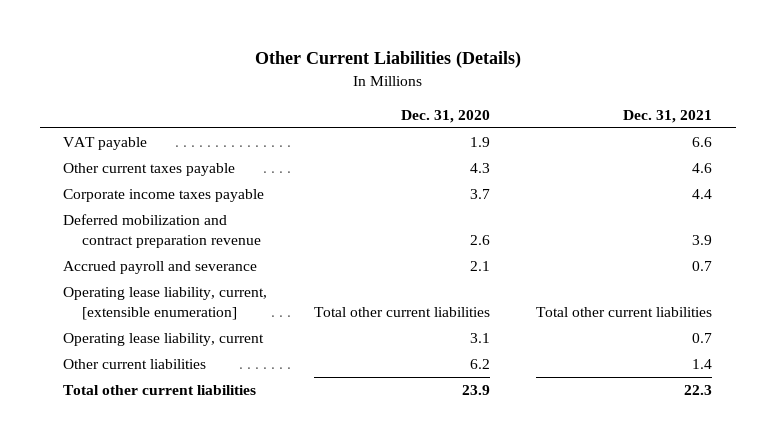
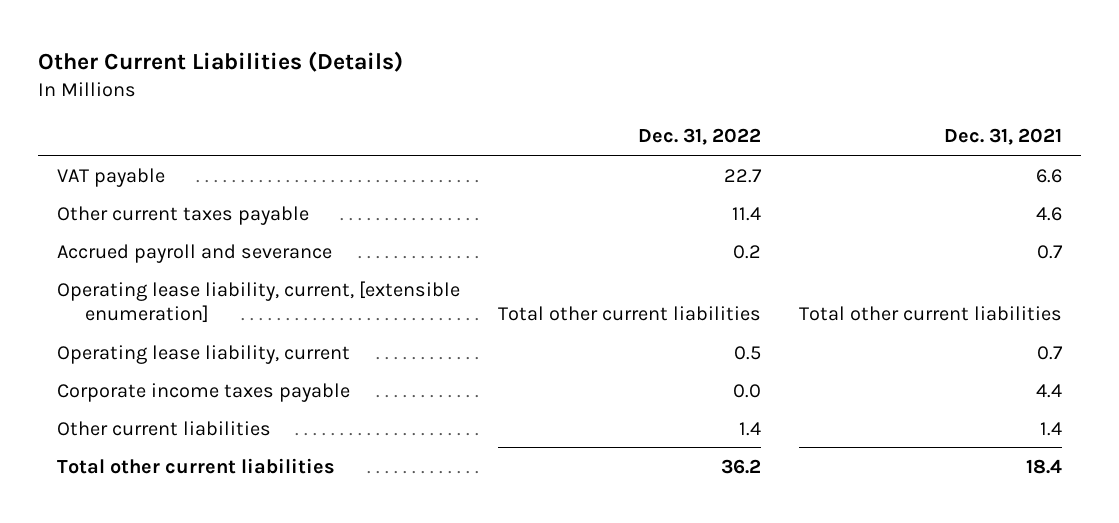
- | Dec. 31, 2020 | Dec. 31, 2021
+ | Dec. 31, 2022 | Dec. 31, 2021
- Deferred mobilization and contract preparation revenue | 2.6 | 3.9
moved down: Corporate income taxes payable | 0.0 | 4.4
- Total other current liabilities | 23.9 | 22.3
+ Total other current liabilities | 36.2 | 18.4

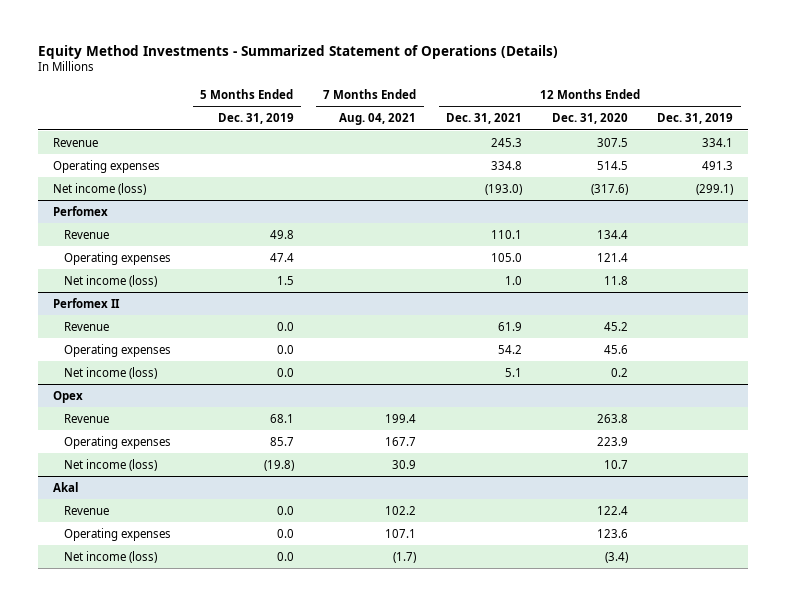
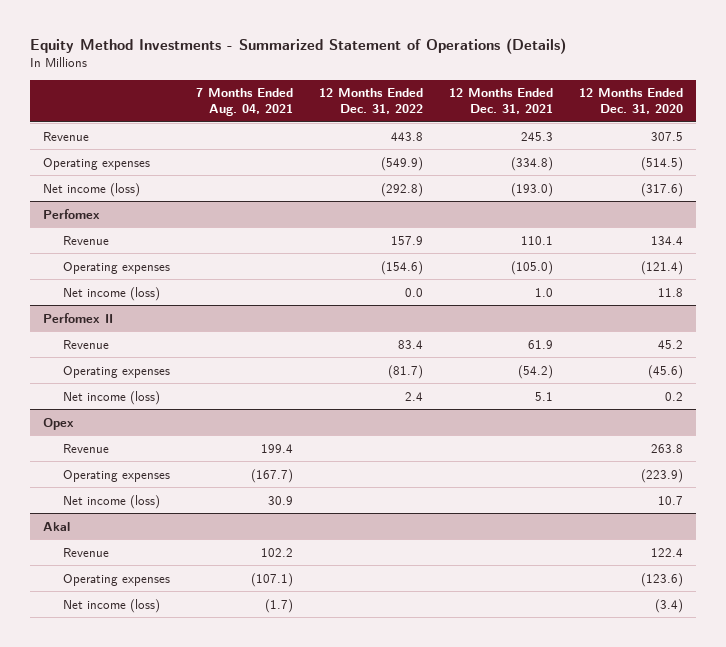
- | 5 Months Ended Dec. 31, 2019 | 7 Months Ended Aug. 04, 2021 | 12 Months Ended Dec. 31, 2021 | 12 Months Ended Dec. 31, 2020 | 12 Months Ended Dec. 31, 2019
+ | 7 Months Ended Aug. 04, 2021 | 12 Months Ended Dec. 31, 2022 | 12 Months Ended Dec. 31, 2021 | 12 Months Ended Dec. 31, 2020
- Operating expenses | | | 334.8 | 514.5 | 491.3
+ Operating expenses | | (549.9) | (334.8) | (514.5)
@ Perfomex
- Operating expenses | 47.4 | | 105.0 | 121.4 |
+ Operating expenses | | (154.6) | (105.0) | (121.4)
@ Perfomex II
- Operating expenses | 0.0 | | 54.2 | 45.6 |
+ Operating expenses | | (81.7) | (54.2) | (45.6)
@ Opex
- Operating expenses | 85.7 | 167.7 | | 223.9 |
+ Operating expenses | (167.7) | | | (223.9)
@ Akal
- Operating expenses | 0.0 | 107.1 | | 123.6 |
+ Operating expenses | (107.1) | | | (123.6)

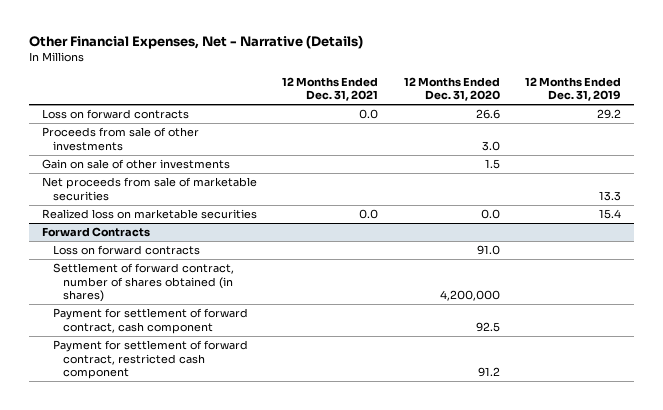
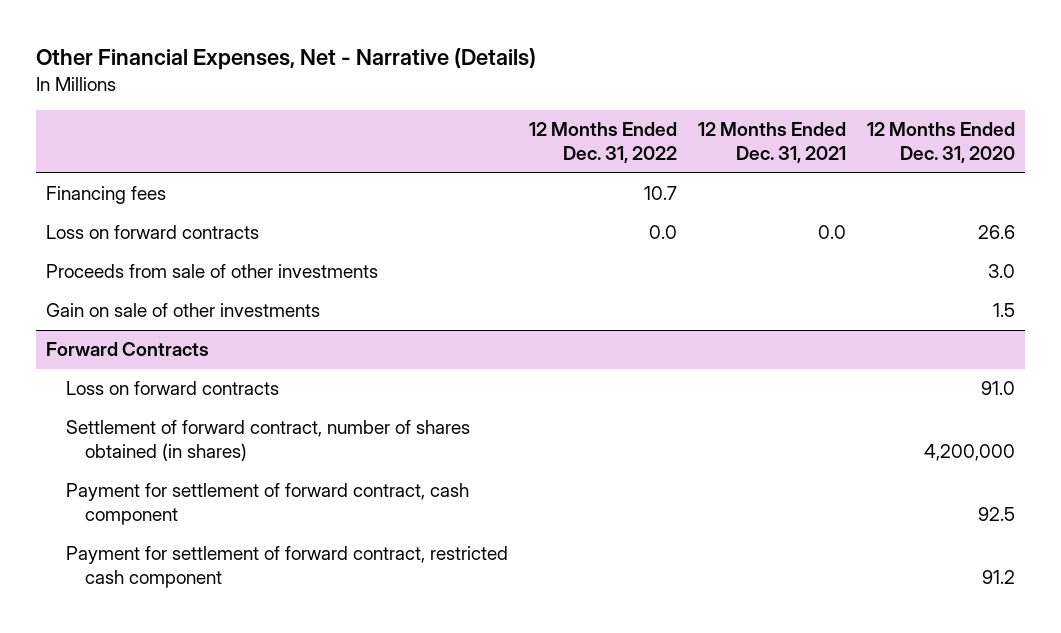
- | 12 Months Ended Dec. 31, 2021 | 12 Months Ended Dec. 31, 2020 | 12 Months Ended Dec. 31, 2019
+ | 12 Months Ended Dec. 31, 2022 | 12 Months Ended Dec. 31, 2021 | 12 Months Ended Dec. 31, 2020
+ Financing fees | 10.7 | |
- Net proceeds from sale of marketable securities | | | 13.3
- Realized loss on marketable securities | 0.0 | 0.0 | 15.4

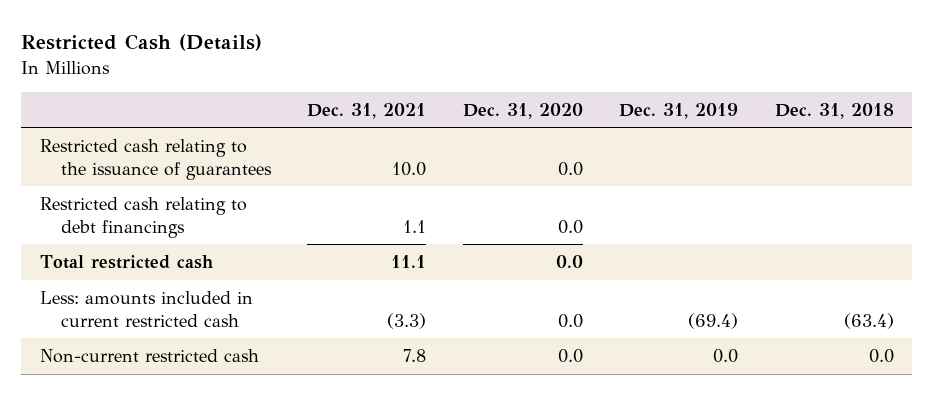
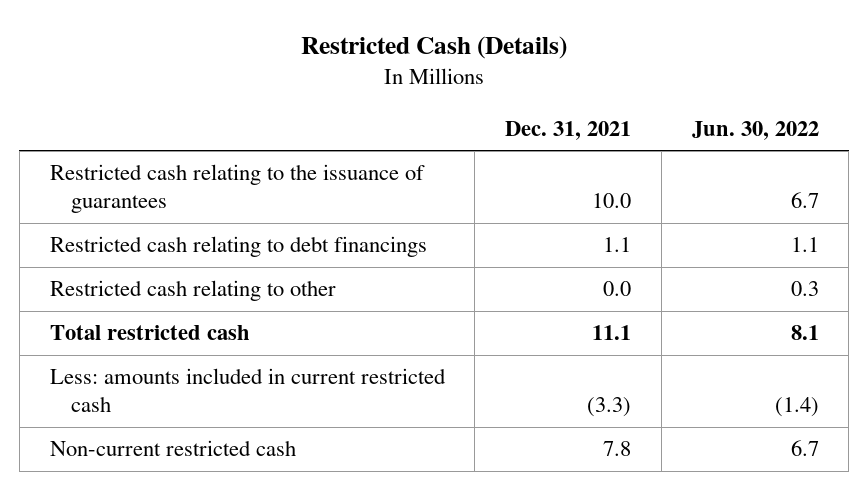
- | Dec. 31, 2021 | Dec. 31, 2020 | Dec. 31, 2019 | Dec. 31, 2018
+ | Dec. 31, 2021 | Jun. 30, 2022
+ Restricted cash relating to other | 0.0 | 0.3

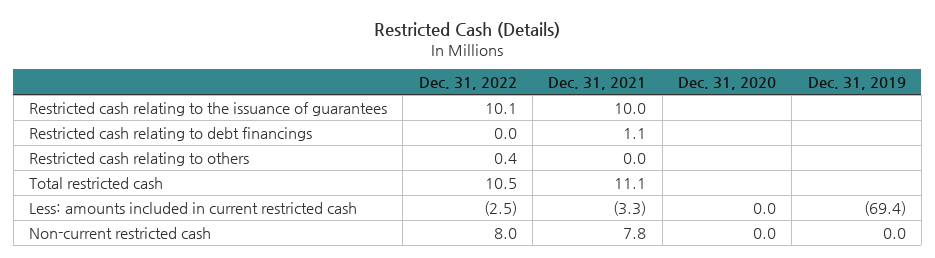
- | Dec. 31, 2021 | Jun. 30, 2022
+ | Dec. 31, 2022 | Dec. 31, 2021 | Dec. 31, 2020 | Dec. 31, 2019
- Restricted cash relating to other | 0.0 | 0.3
+ Restricted cash relating to others | 0.4 | 0.0 | |

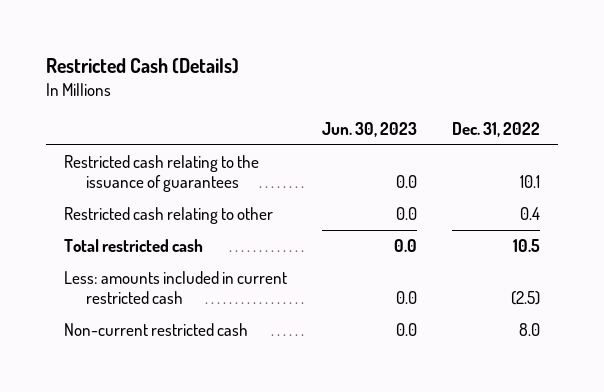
- | Dec. 31, 2022 | Dec. 31, 2021 | Dec. 31, 2020 | Dec. 31, 2019
+ | Jun. 30, 2023 | Dec. 31, 2022
- Restricted cash relating to debt financings | 0.0 | 1.1 | |
- Restricted cash relating to others | 0.4 | 0.0 | |
+ Restricted cash relating to other | 0.0 | 0.4

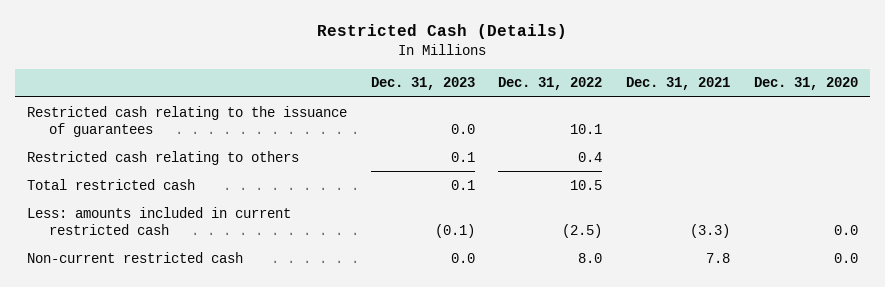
- | Jun. 30, 2023 | Dec. 31, 2022
+ | Dec. 31, 2023 | Dec. 31, 2022 | Dec. 31, 2021 | Dec. 31, 2020
- Restricted cash relating to other | 0.0 | 0.4
+ Restricted cash relating to others | 0.1 | 0.4 | |

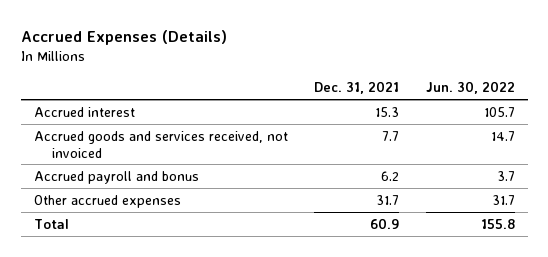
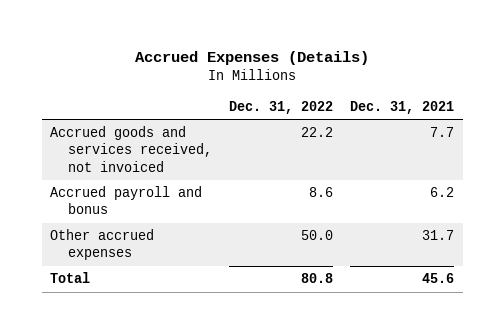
- | Dec. 31, 2021 | Jun. 30, 2022
+ | Dec. 31, 2022 | Dec. 31, 2021
- Accrued interest | 15.3 | 105.7
- Total | 60.9 | 155.8
+ Total | 80.8 | 45.6

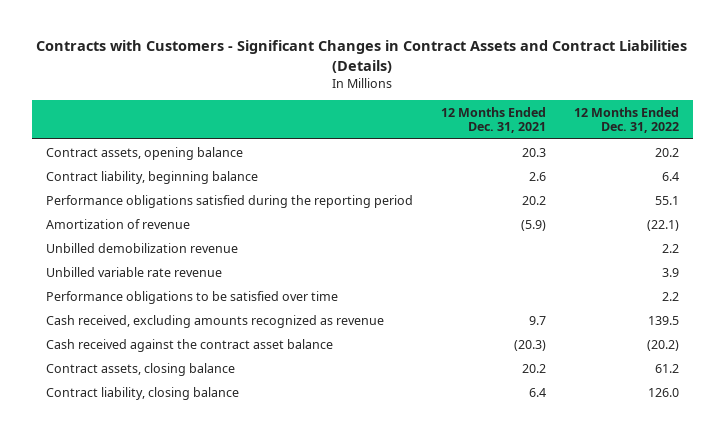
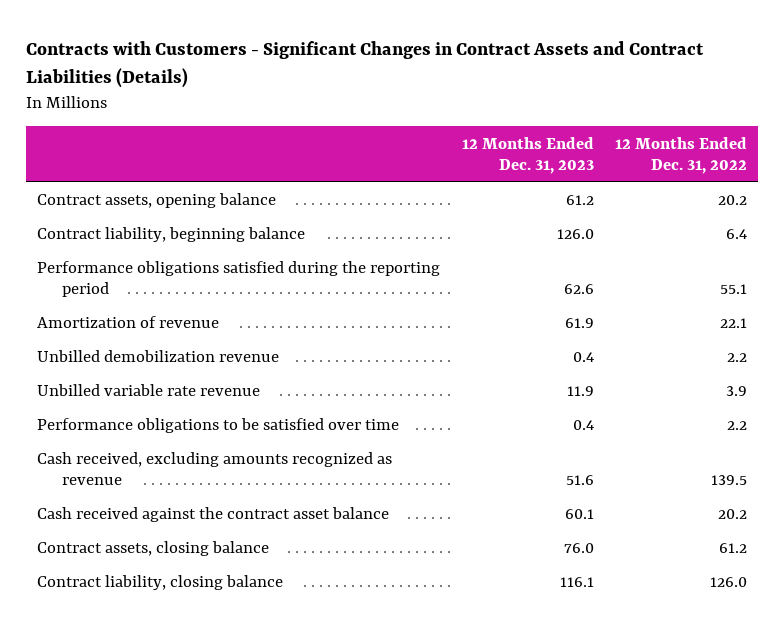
- | 12 Months Ended Dec. 31, 2021 | 12 Months Ended Dec. 31, 2022
+ | 12 Months Ended Dec. 31, 2023 | 12 Months Ended Dec. 31, 2022
- Amortization of revenue | (5.9) | (22.1)
+ Amortization of revenue | 61.9 | 22.1
- Cash received against the contract asset balance | (20.3) | (20.2)
+ Cash received against the contract asset balance | 60.1 | 20.2

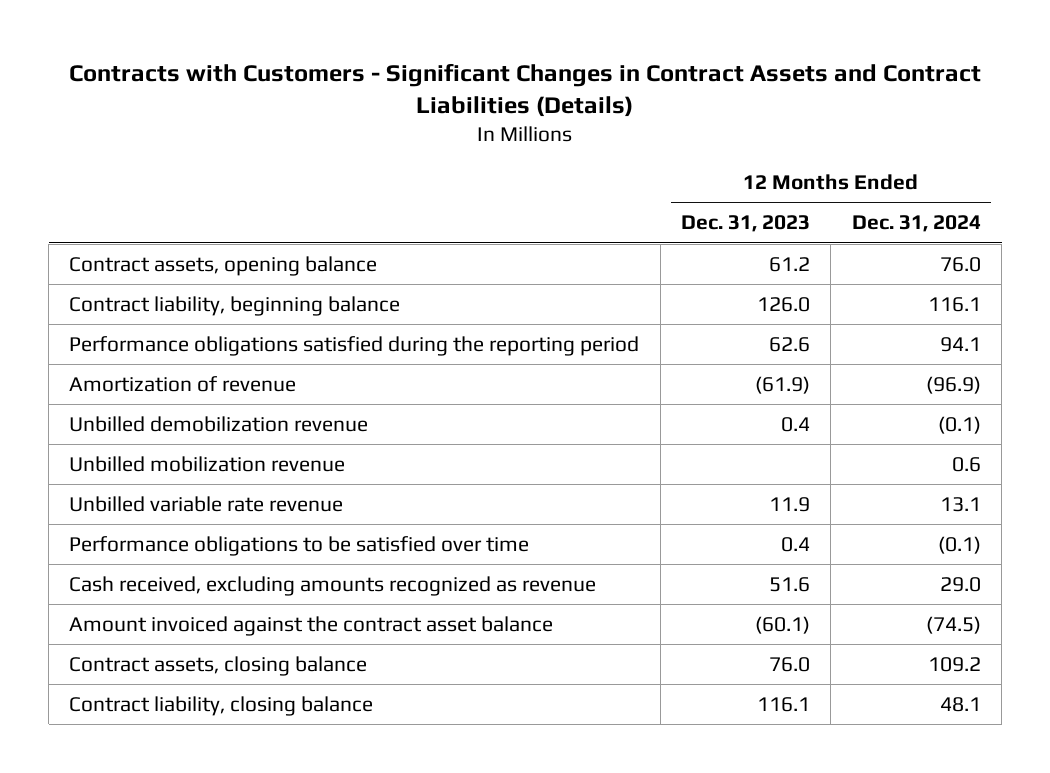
- | 12 Months Ended Dec. 31, 2023 | 12 Months Ended Dec. 31, 2022
+ | 12 Months Ended Dec. 31, 2023 | 12 Months Ended Dec. 31, 2024
- Amortization of revenue | 61.9 | 22.1
+ Amortization of revenue | (61.9) | (96.9)
+ Unbilled mobilization revenue | | 0.6
- Cash received against the contract asset balance | 60.1 | 20.2
+ Amount invoiced against the contract asset balance | (60.1) | (74.5)

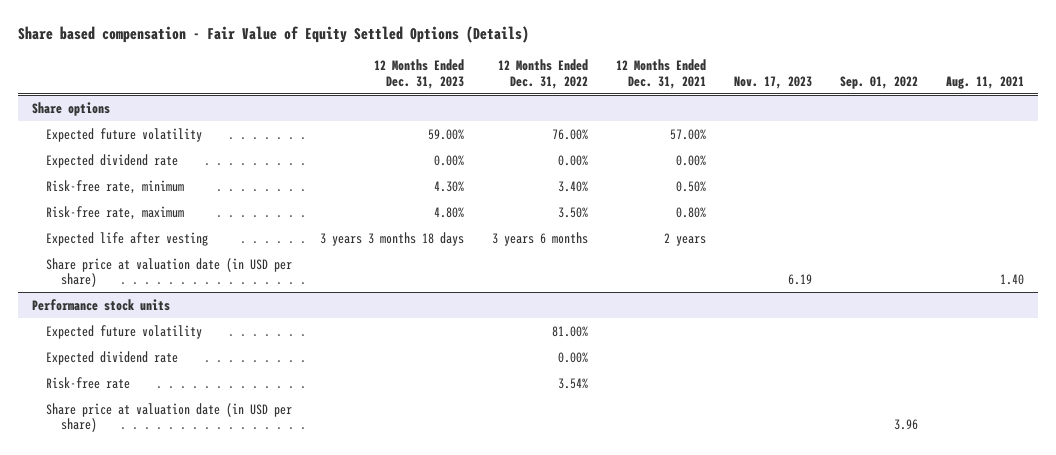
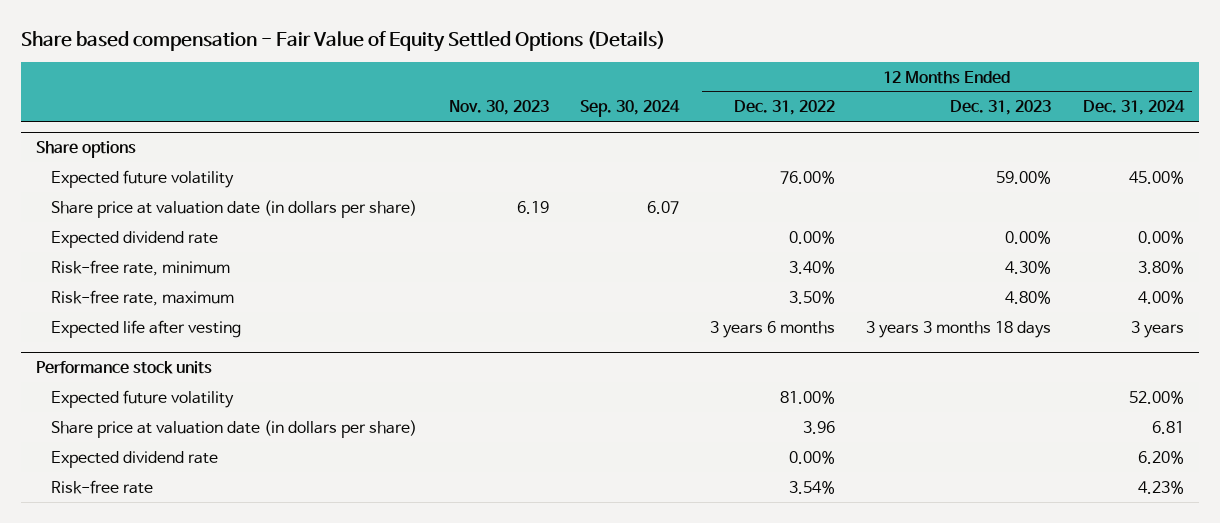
- | 12 Months Ended Dec. 31, 2023 | 12 Months Ended Dec. 31, 2022 | 12 Months Ended Dec. 31, 2021 | Nov. 17, 2023 | Sep. 01, 2022 | Aug. 11, 2021
+ | Nov. 30, 2023 | Sep. 30, 2024 | 12 Months Ended Dec. 31, 2022 | 12 Months Ended Dec. 31, 2023 | 12 Months Ended Dec. 31, 2024
@ Share options
+ Share price at valuation date (in dollars per share) | 6.19 | 6.07 | | |
- Share price at valuation date (in USD per share) | | | | 6.19 | | 1.40
@ Performance stock units
+ Share price at valuation date (in dollars per share) | | | 3.96 | | 6.81
- Share price at valuation date (in USD per share) | | | | | 3.96 |

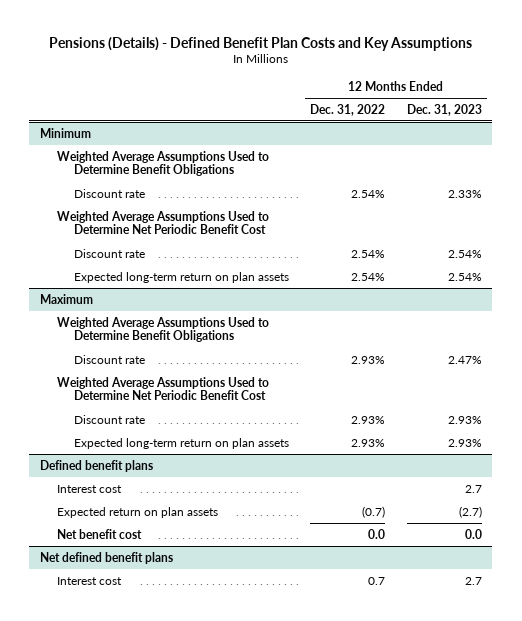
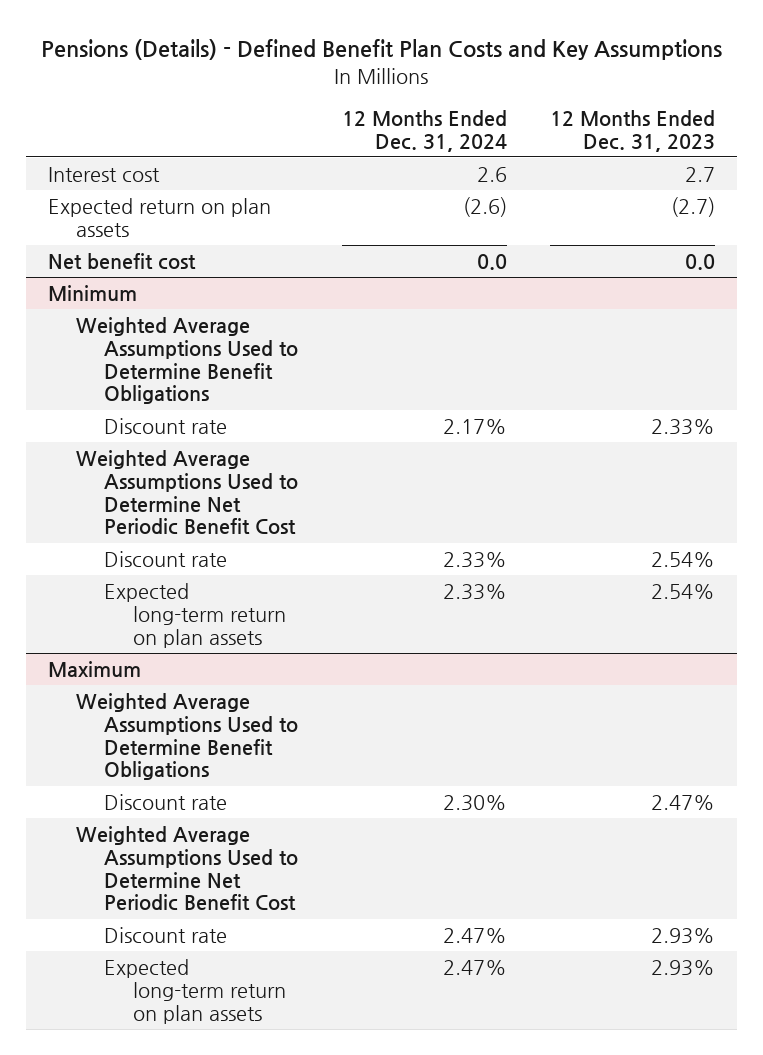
- | 12 Months Ended Dec. 31, 2022 | 12 Months Ended Dec. 31, 2023
+ | 12 Months Ended Dec. 31, 2024 | 12 Months Ended Dec. 31, 2023
+ Interest cost | 2.6 | 2.7
+ Expected return on plan assets | (2.6) | (2.7)
+ Net benefit cost | 0.0 | 0.0
- Defined benefit plans
- Interest cost | | 2.7
- Expected return on plan assets | (0.7) | (2.7)
- Net benefit cost | 0.0 | 0.0
- Net defined benefit plans
- Interest cost | 0.7 | 2.7

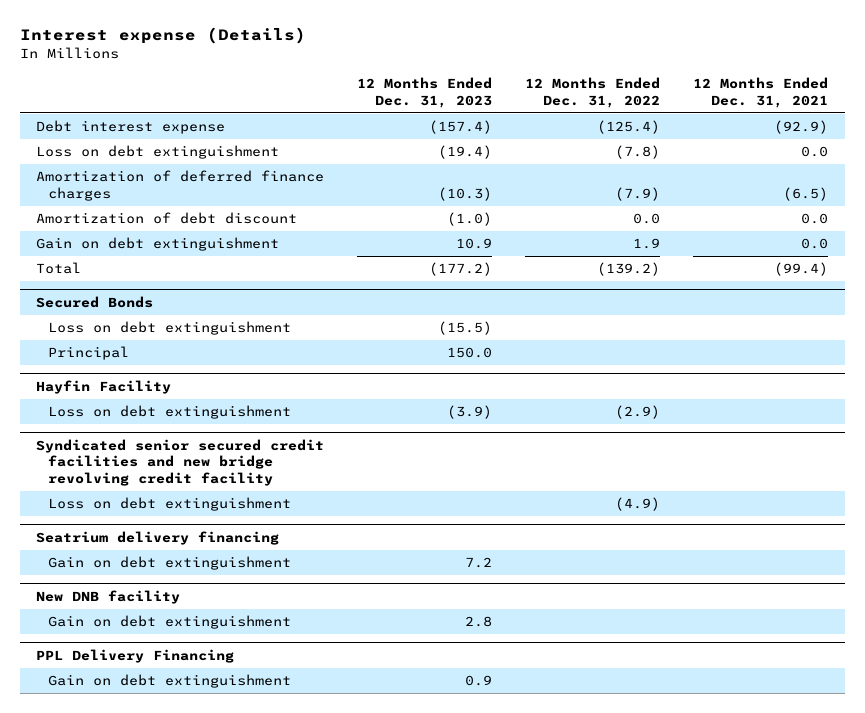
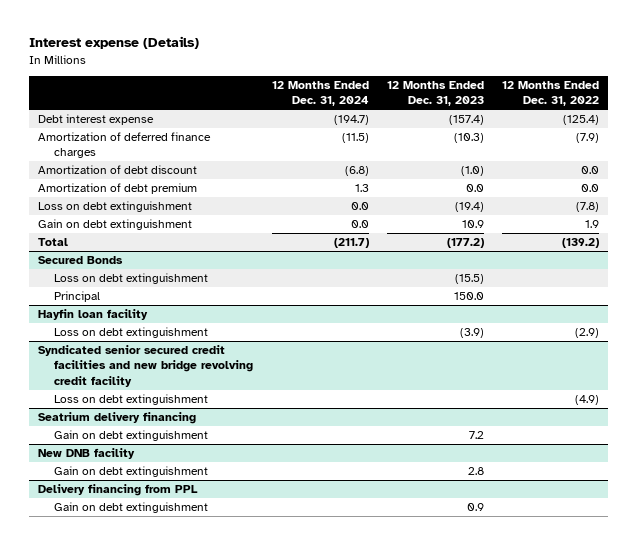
- | 12 Months Ended Dec. 31, 2023 | 12 Months Ended Dec. 31, 2022 | 12 Months Ended Dec. 31, 2021
+ | 12 Months Ended Dec. 31, 2024 | 12 Months Ended Dec. 31, 2023 | 12 Months Ended Dec. 31, 2022
+ Amortization of debt premium | 1.3 | 0.0 | 0.0
moved down: Loss on debt extinguishment | 0.0 | (19.4) | (7.8)
- Hayfin Facility
+ Hayfin loan facility
- PPL Delivery Financing
+ Delivery financing from PPL

